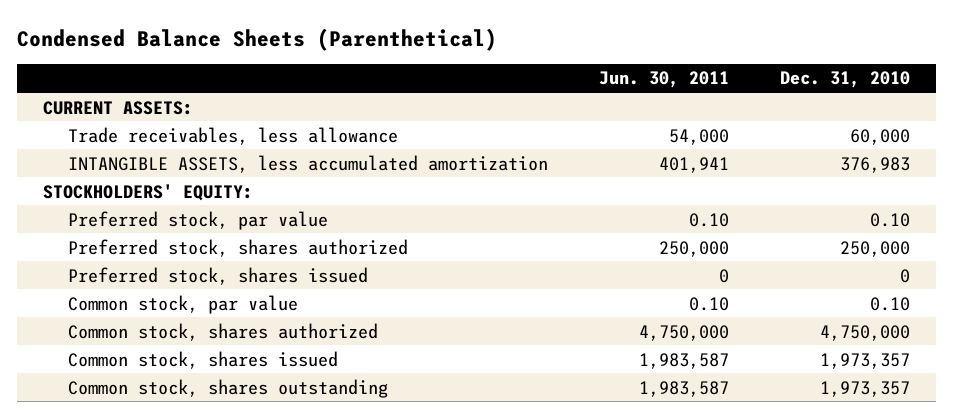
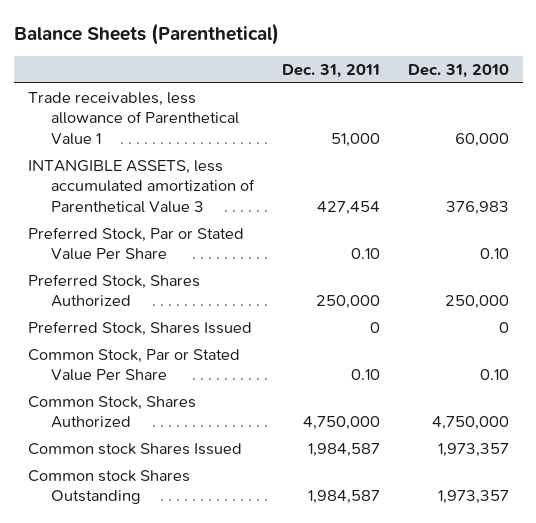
- Condensed Balance Sheets (Parenthetical)
+ Balance Sheets (Parenthetical)
- | Jun. 30, 2011 | Dec. 31, 2010
+ | Dec. 31, 2011 | Dec. 31, 2010
- CURRENT ASSETS:
- Trade receivables, less allowance | 54,000 | 60,000
- INTANGIBLE ASSETS, less accumulated amortization | 401,941 | 376,983
- STOCKHOLDERS' EQUITY:
- Preferred stock, par value | 0.10 | 0.10
- Preferred stock, shares authorized | 250,000 | 250,000
- Preferred stock, shares issued | 0 | 0
- Common stock, par value | 0.10 | 0.10
- Common stock, shares authorized | 4,750,000 | 4,750,000
- Common stock, shares issued | 1,983,587 | 1,973,357
- Common stock, shares outstanding | 1,983,587 | 1,973,357
+ Trade receivables, less allowance of Parenthetical Value 1 | 51,000 | 60,000
+ INTANGIBLE ASSETS, less accumulated amortization of Parenthetical Value 3 | 427,454 | 376,983
+ Preferred Stock, Par or Stated Value Per Share | 0.10 | 0.10
+ Preferred Stock, Shares Authorized | 250,000 | 250,000
+ Preferred Stock, Shares Issued | 0 | 0
+ Common Stock, Par or Stated Value Per Share | 0.10 | 0.10
+ Common Stock, Shares Authorized | 4,750,000 | 4,750,000
+ Common stock Shares Issued | 1,984,587 | 1,973,357
+ Common stock Shares Outstanding | 1,984,587 | 1,973,357

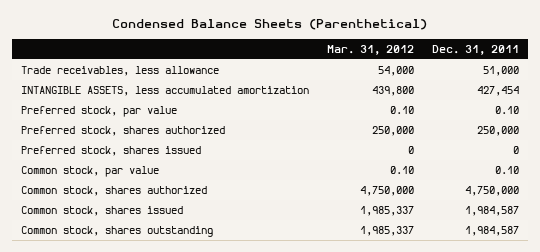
- Balance Sheets (Parenthetical)
+ Condensed Balance Sheets (Parenthetical)
- | Dec. 31, 2011 | Dec. 31, 2010
+ | Mar. 31, 2012 | Dec. 31, 2011
- Trade receivables, less allowance of Parenthetical Value 1 | 51,000 | 60,000
- INTANGIBLE ASSETS, less accumulated amortization of Parenthetical Value 3 | 427,454 | 376,983
- Preferred Stock, Par or Stated Value Per Share | 0.10 | 0.10
- Preferred Stock, Shares Authorized | 250,000 | 250,000
- Preferred Stock, Shares Issued | 0 | 0
- Common Stock, Par or Stated Value Per Share | 0.10 | 0.10
- Common Stock, Shares Authorized | 4,750,000 | 4,750,000
- Common stock Shares Issued | 1,984,587 | 1,973,357
- Common stock Shares Outstanding | 1,984,587 | 1,973,357
+ Trade receivables, less allowance | 54,000 | 51,000
+ INTANGIBLE ASSETS, less accumulated amortization | 439,800 | 427,454
+ Preferred stock, par value | 0.10 | 0.10
+ Preferred stock, shares authorized | 250,000 | 250,000
+ Preferred stock, shares issued | 0 | 0
+ Common stock, par value | 0.10 | 0.10
+ Common stock, shares authorized | 4,750,000 | 4,750,000
+ Common stock, shares issued | 1,985,337 | 1,984,587
+ Common stock, shares outstanding | 1,985,337 | 1,984,587

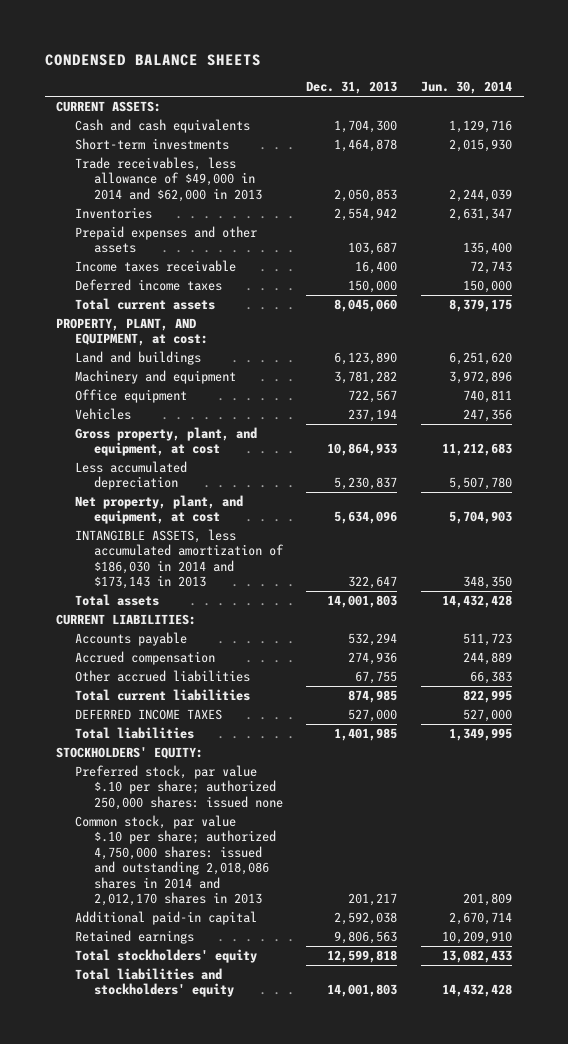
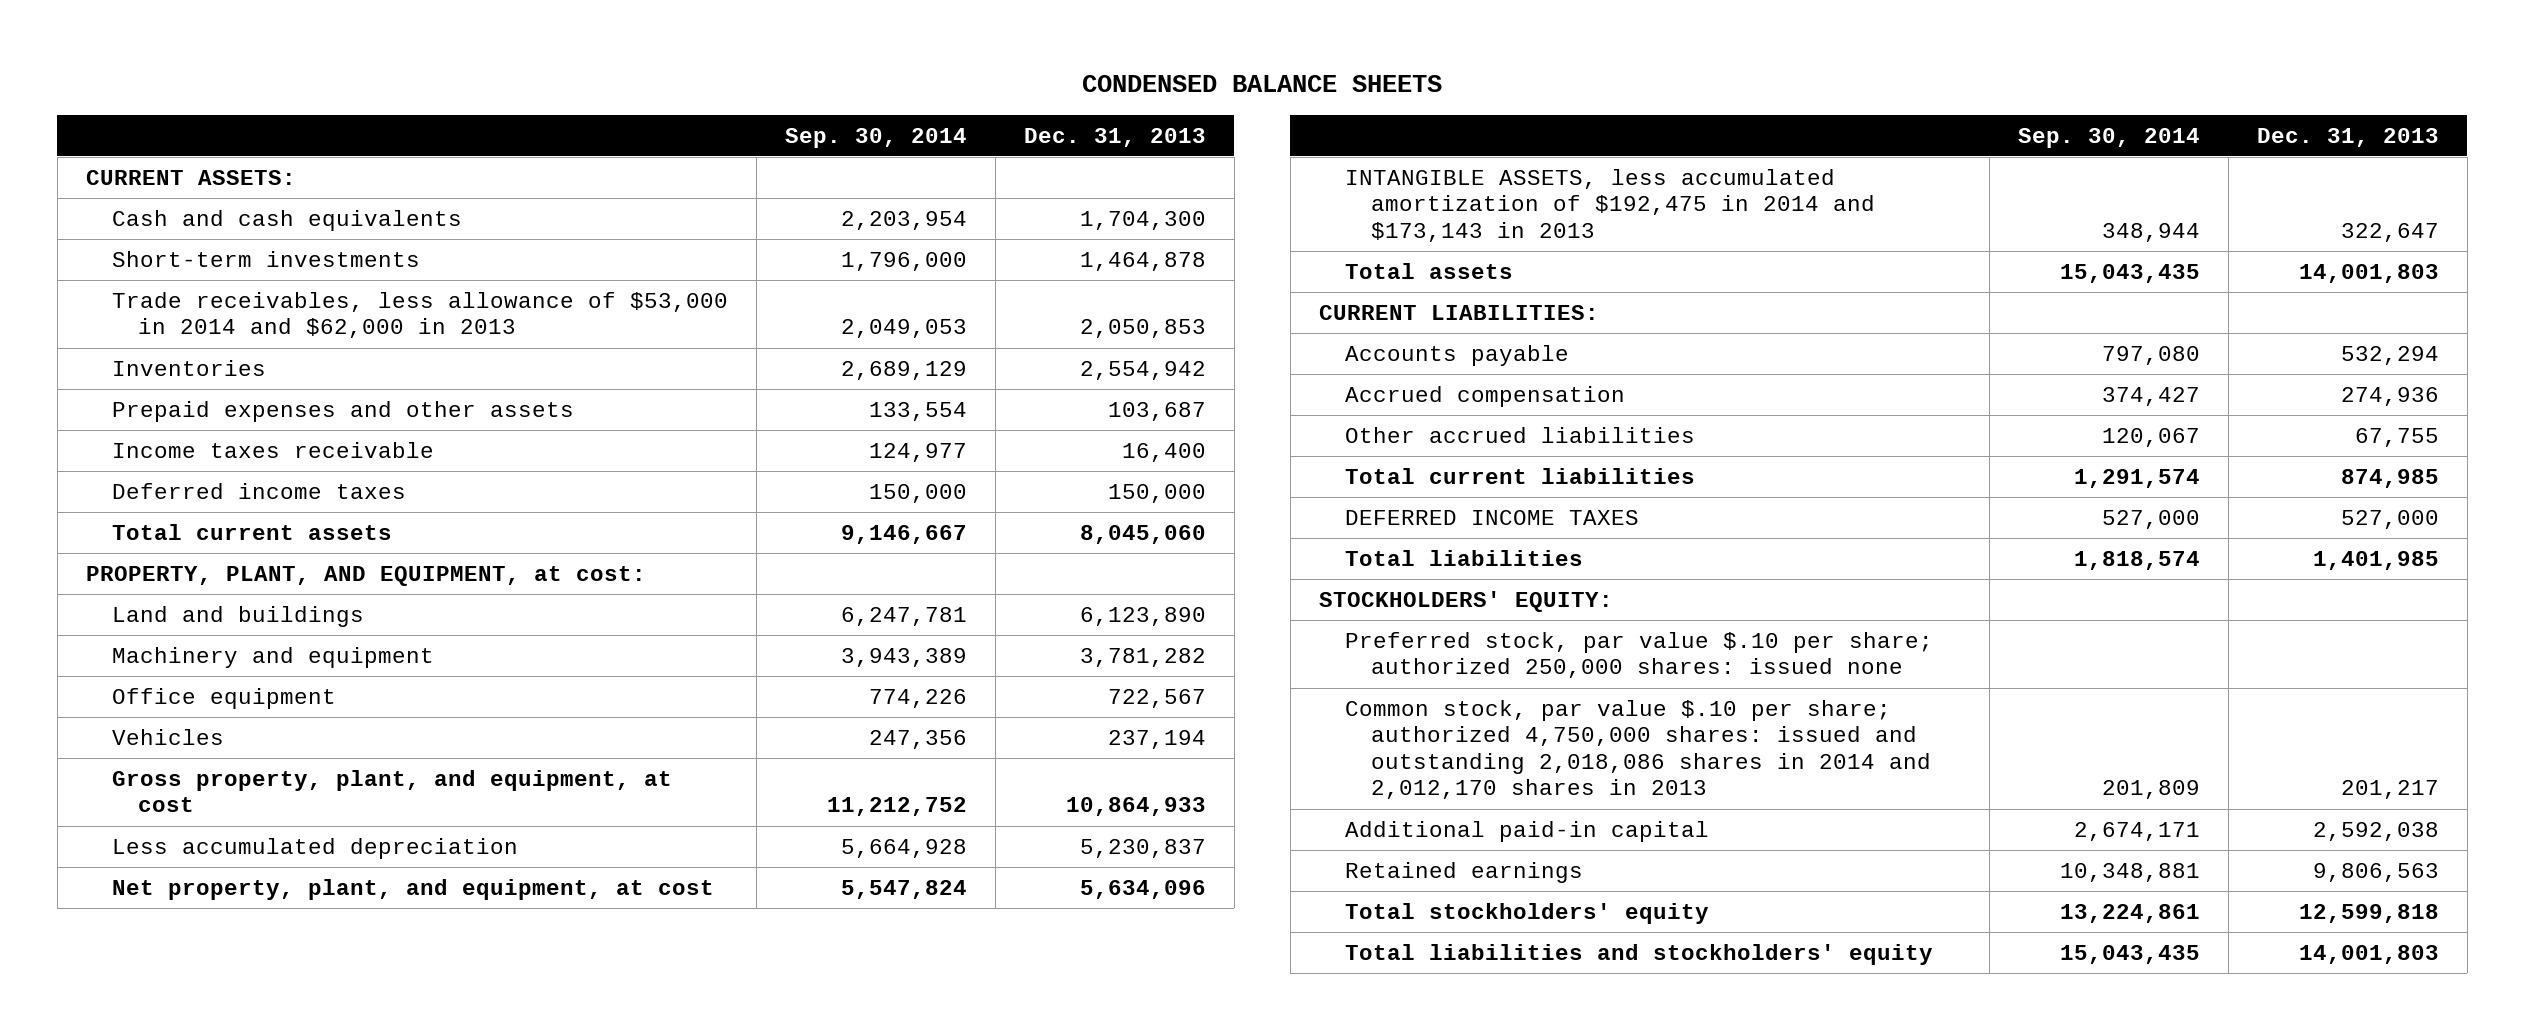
- | Dec. 31, 2013 | Jun. 30, 2014
+ | Sep. 30, 2014 | Dec. 31, 2013
- Trade receivables, less allowance of $49,000 in 2014 and $62,000 in 2013 | 2,050,853 | 2,244,039
+ Trade receivables, less allowance of $53,000 in 2014 and $62,000 in 2013 | 2,049,053 | 2,050,853
- INTANGIBLE ASSETS, less accumulated amortization of $186,030 in 2014 and $173,143 in 2013 | 322,647 | 348,350
+ INTANGIBLE ASSETS, less accumulated amortization of $192,475 in 2014 and $173,143 in 2013 | 348,944 | 322,647

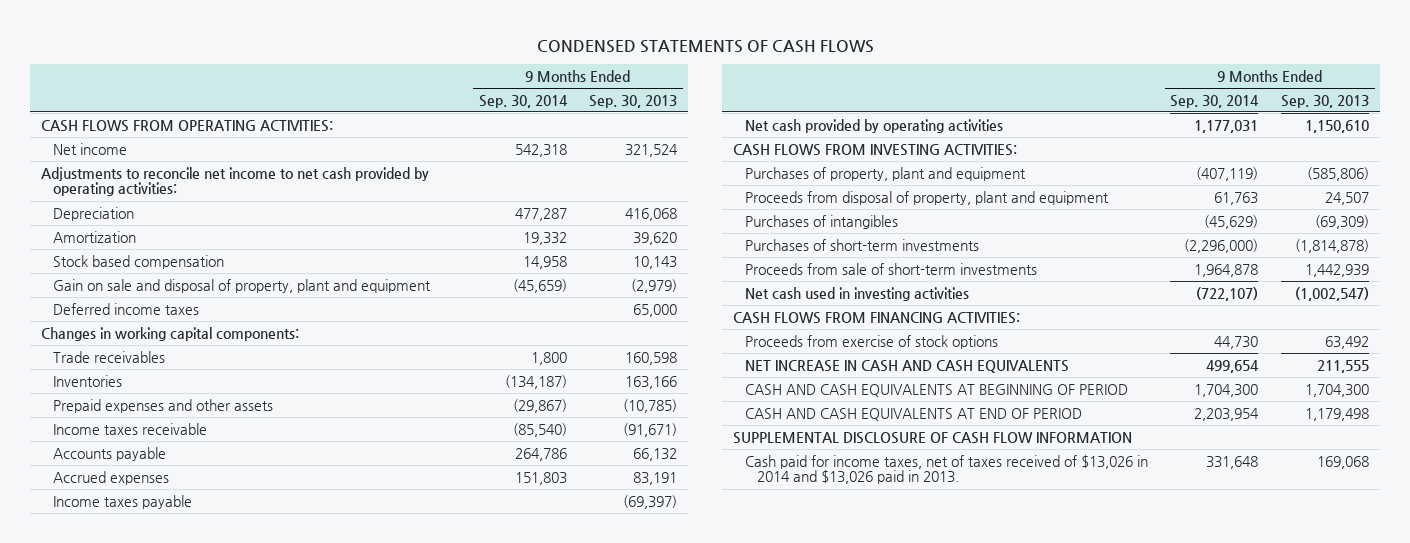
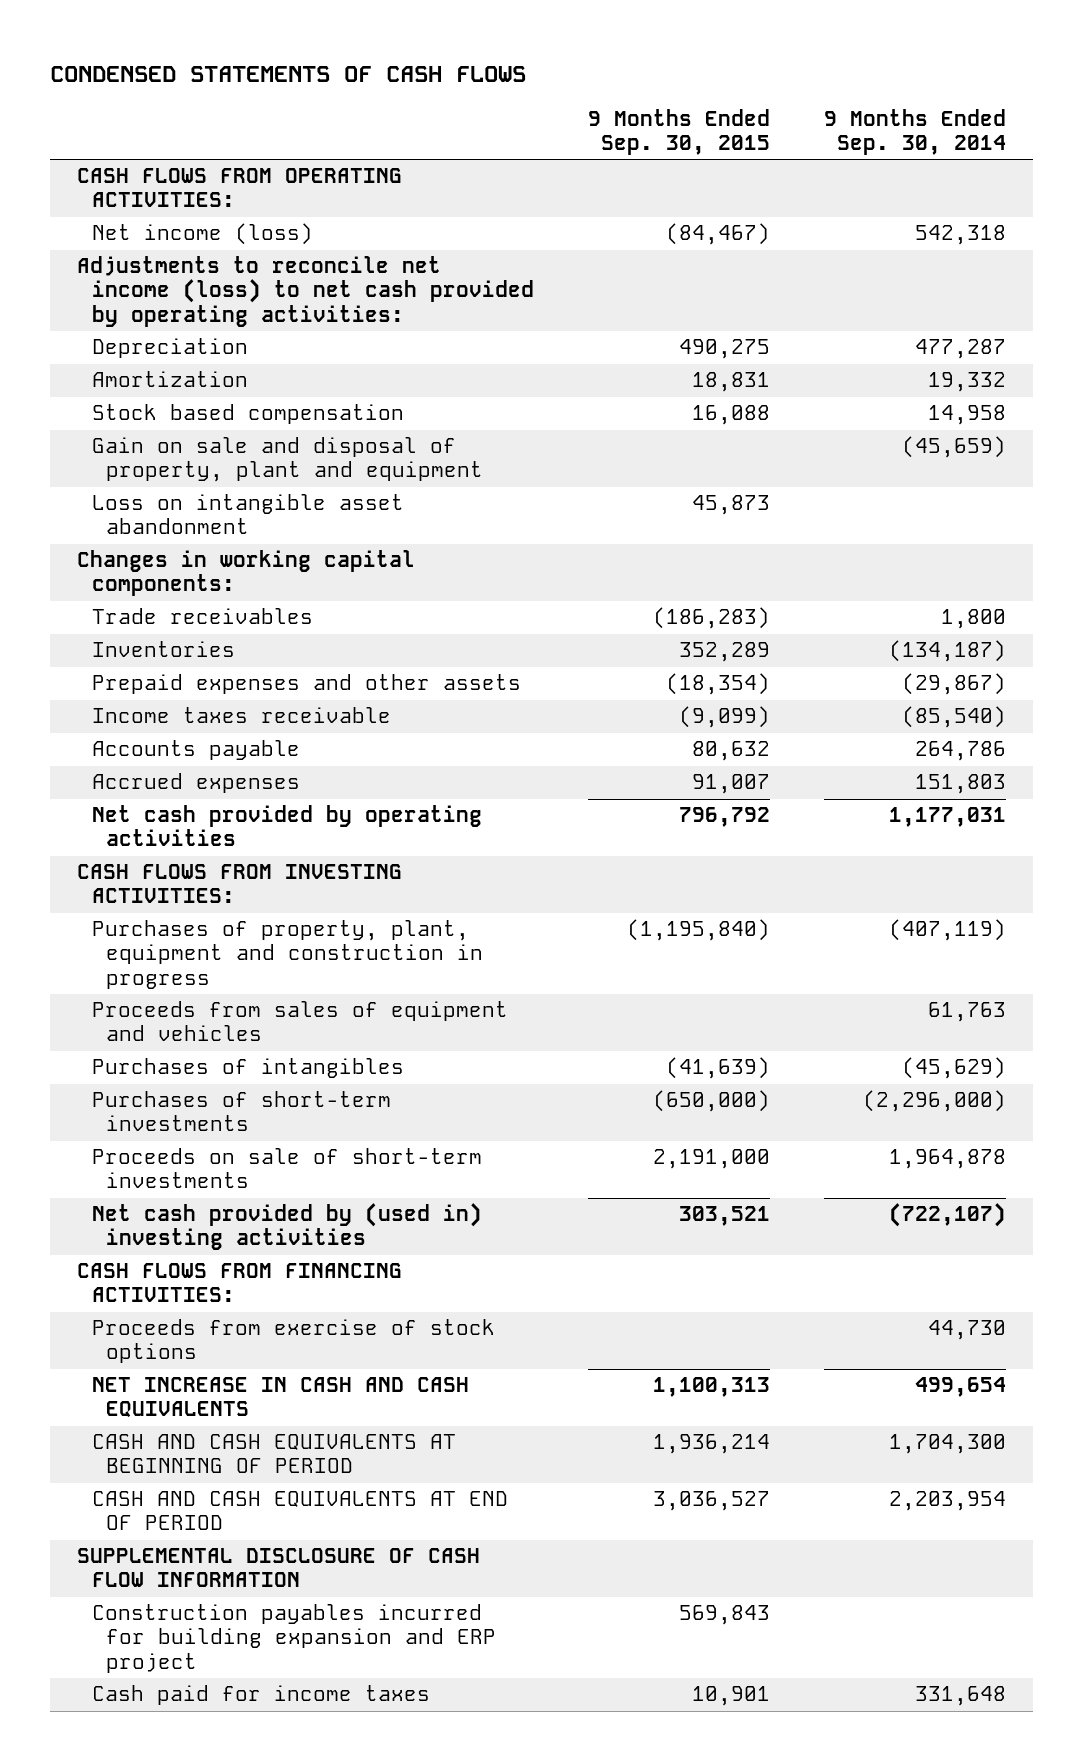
- | 9 Months Ended Sep. 30, 2014 | 9 Months Ended Sep. 30, 2013
+ | 9 Months Ended Sep. 30, 2015 | 9 Months Ended Sep. 30, 2014
- Net income | 542,318 | 321,524
- Adjustments to reconcile net income to net cash provided by operating activities:
+ Net income (loss) | (84,467) | 542,318
+ Adjustments to reconcile net income (loss) to net cash provided by operating activities:
- Deferred income taxes | | 65,000
+ Loss on intangible asset abandonment | 45,873 |
- Income taxes payable | | (69,397)
- Purchases of property, plant and equipment | (407,119) | (585,806)
- Proceeds from disposal of property, plant and equipment | 61,763 | 24,507
+ Purchases of property, plant, equipment and construction in progress | (1,195,840) | (407,119)
+ Proceeds from sales of equipment and vehicles | | 61,763
- Proceeds from sale of short-term investments | 1,964,878 | 1,442,939
- Net cash used in investing activities | (722,107) | (1,002,547)
+ Proceeds on sale of short-term investments | 2,191,000 | 1,964,878
+ Net cash provided by (used in) investing activities | 303,521 | (722,107)
- Cash paid for income taxes, net of taxes received of $13,026 in 2014 and $13,026 paid in 2013. | 331,648 | 169,068
+ Construction payables incurred for building expansion and ERP project | 569,843 |
+ Cash paid for income taxes | 10,901 | 331,648

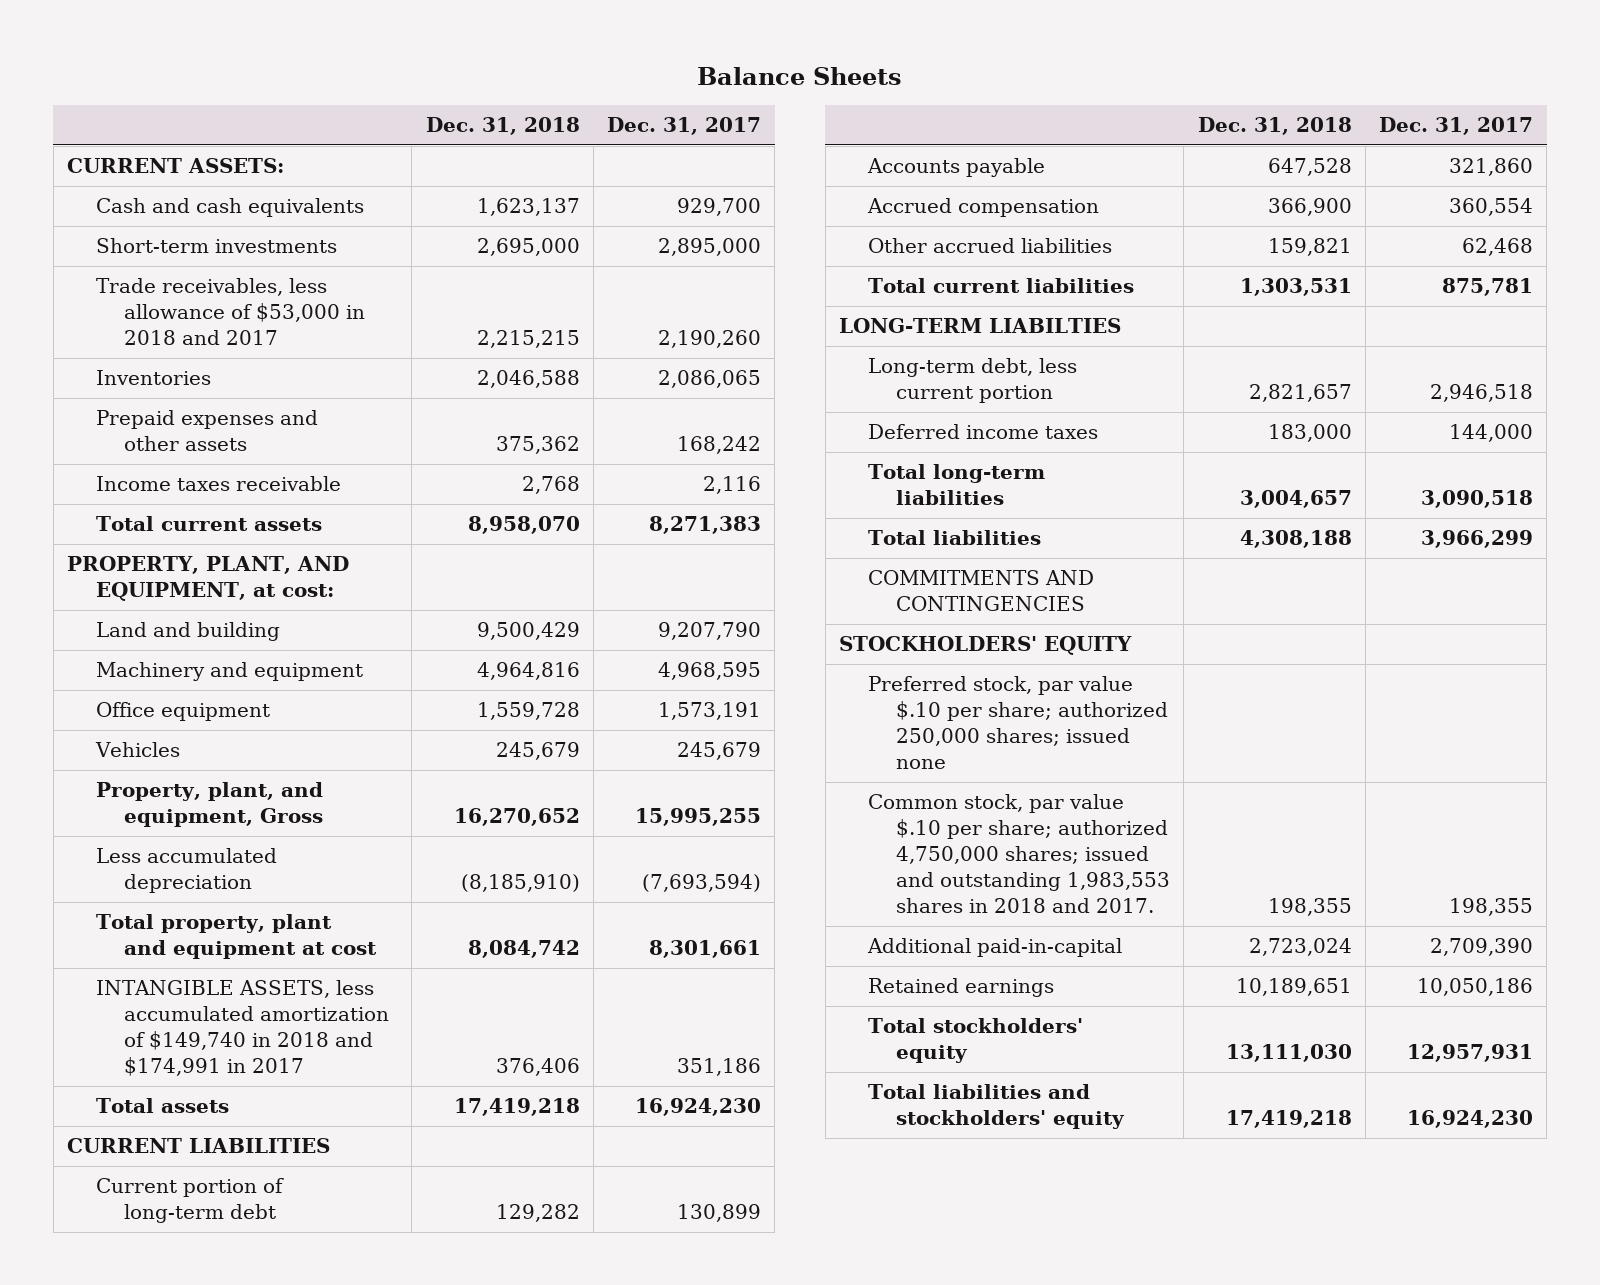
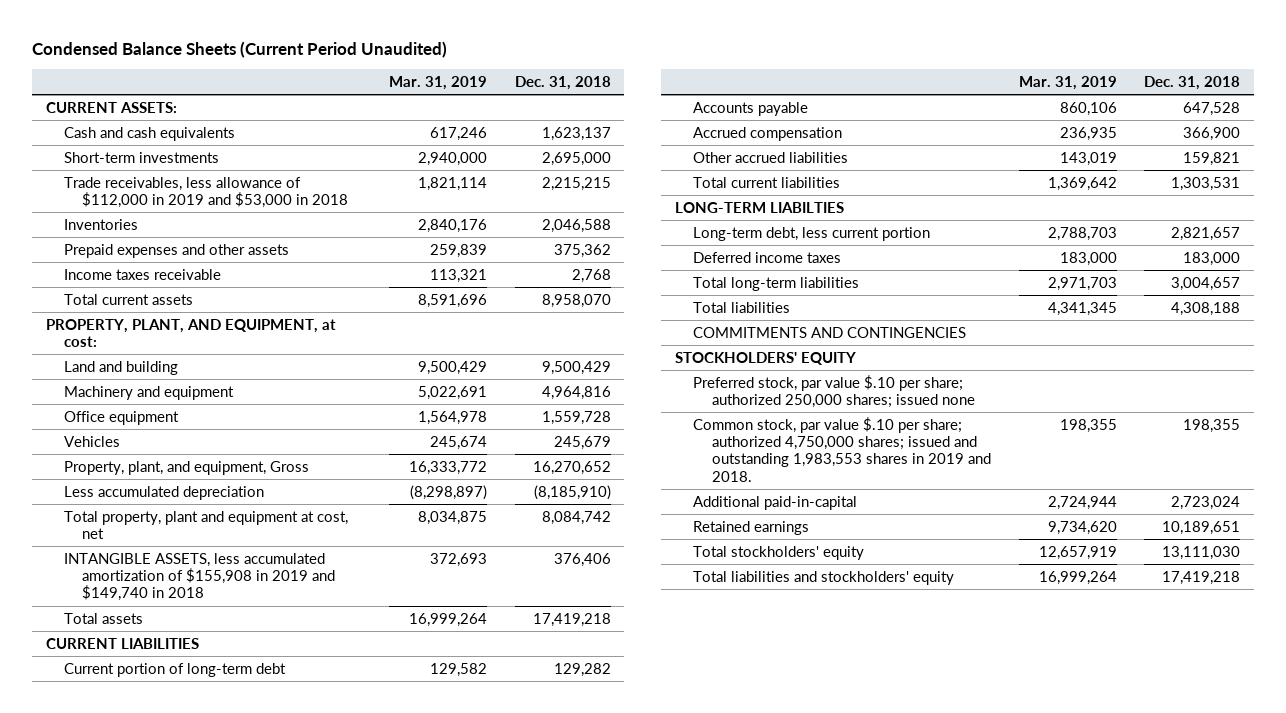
- Balance Sheets
+ Condensed Balance Sheets (Current Period Unaudited)
- | Dec. 31, 2018 | Dec. 31, 2017
+ | Mar. 31, 2019 | Dec. 31, 2018
- Trade receivables, less allowance of $53,000 in 2018 and 2017 | 2,215,215 | 2,190,260
+ Trade receivables, less allowance of $112,000 in 2019 and $53,000 in 2018 | 1,821,114 | 2,215,215
- Total property, plant and equipment at cost | 8,084,742 | 8,301,661
- INTANGIBLE ASSETS, less accumulated amortization of $149,740 in 2018 and $174,991 in 2017 | 376,406 | 351,186
+ Total property, plant and equipment at cost, net | 8,034,875 | 8,084,742
+ INTANGIBLE ASSETS, less accumulated amortization of $155,908 in 2019 and $149,740 in 2018 | 372,693 | 376,406
- Common stock, par value $.10 per share; authorized 4,750,000 shares; issued and outstanding 1,983,553 shares in 2018 and 2017. | 198,355 | 198,355
+ Common stock, par value $.10 per share; authorized 4,750,000 shares; issued and outstanding 1,983,553 shares in 2019 and 2018. | 198,355 | 198,355

